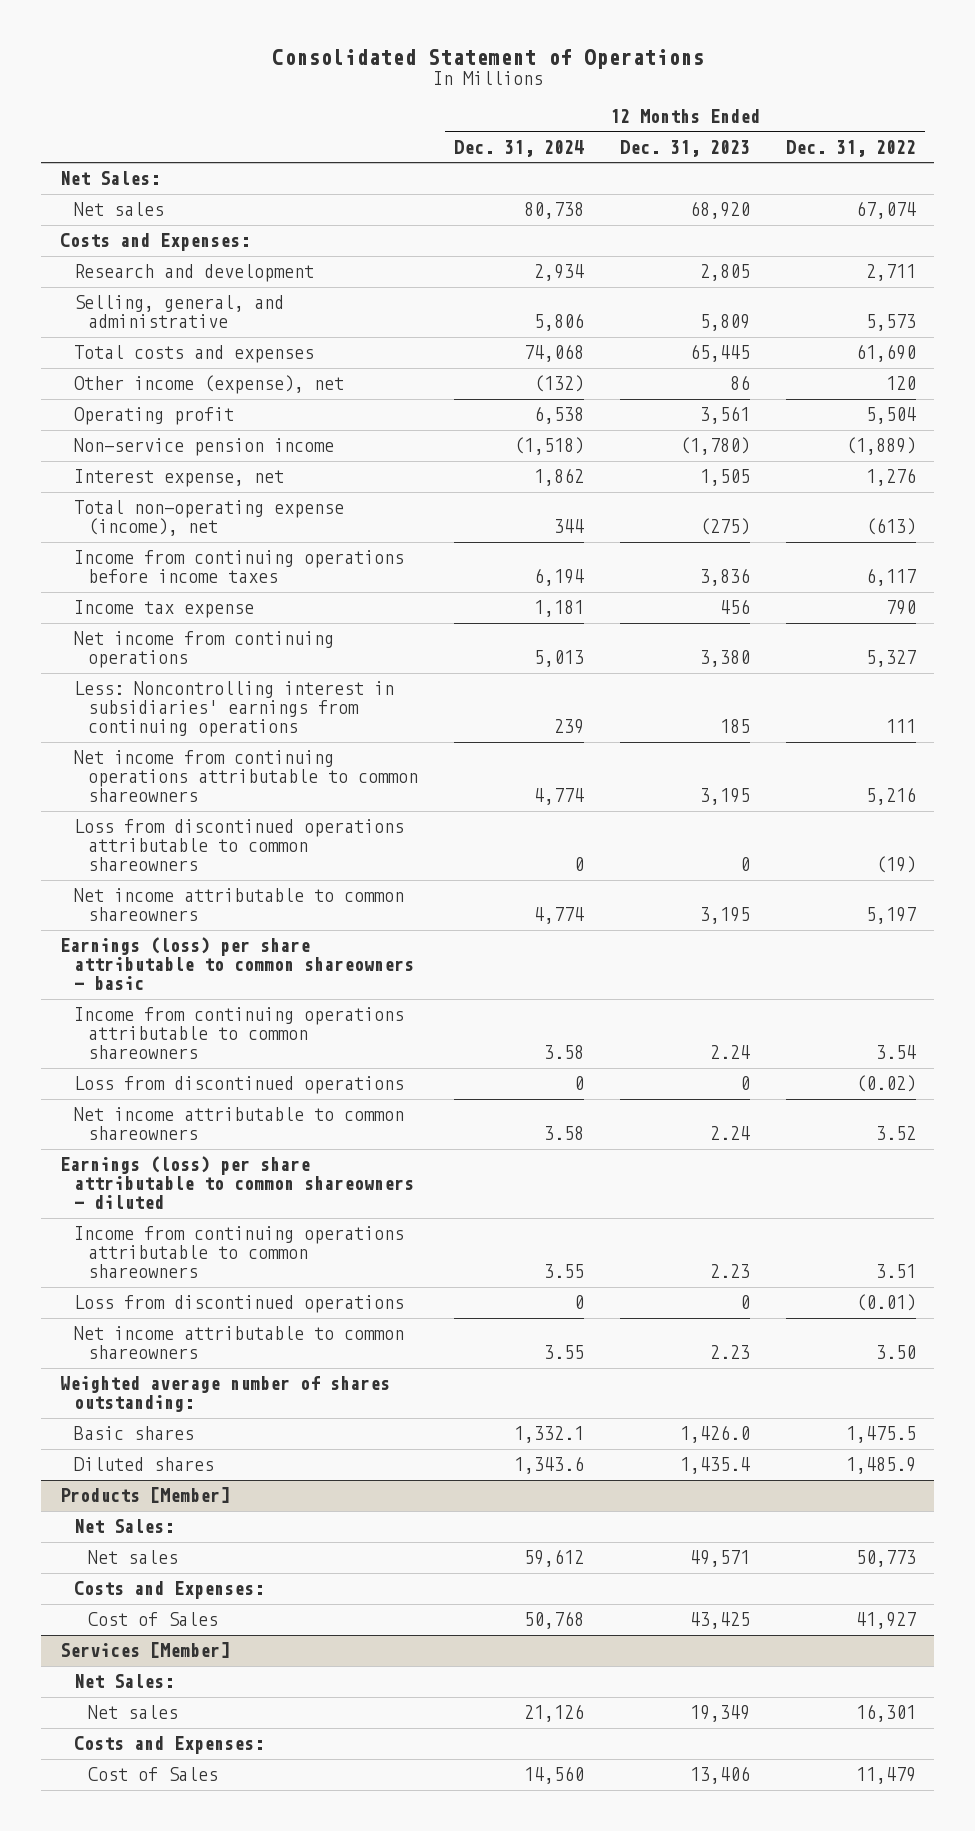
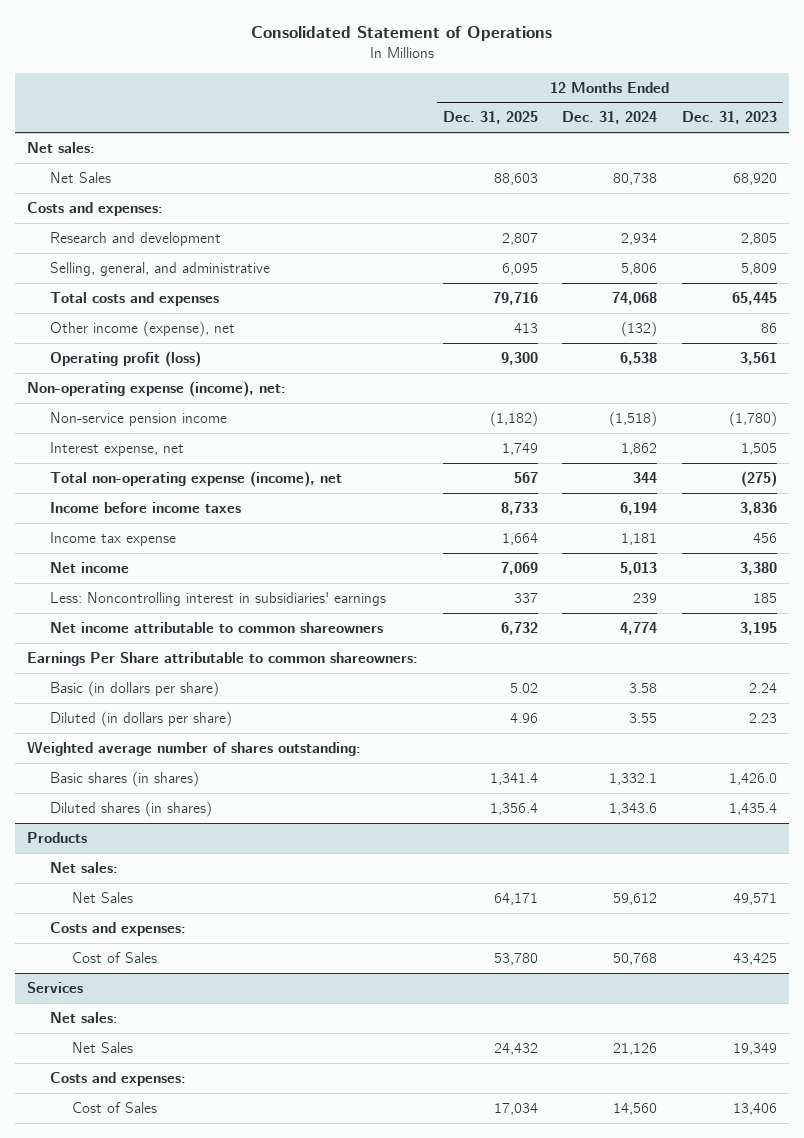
- | 12 Months Ended Dec. 31, 2024 | 12 Months Ended Dec. 31, 2023 | 12 Months Ended Dec. 31, 2022
+ | 12 Months Ended Dec. 31, 2025 | 12 Months Ended Dec. 31, 2024 | 12 Months Ended Dec. 31, 2023
- Net Sales:
- Net sales | 80,738 | 68,920 | 67,074
- Costs and Expenses:
+ Net sales:
+ Net Sales | 88,603 | 80,738 | 68,920
+ Costs and expenses:
- Operating profit | 6,538 | 3,561 | 5,504
+ Operating profit (loss) | 9,300 | 6,538 | 3,561
+ Non-operating expense (income), net:
- Income from continuing operations before income taxes | 6,194 | 3,836 | 6,117
+ Income before income taxes | 8,733 | 6,194 | 3,836
- Net income from continuing operations | 5,013 | 3,380 | 5,327
- Less: Noncontrolling interest in subsidiaries' earnings from continuing operations | 239 | 185 | 111
- Net income from continuing operations attributable to common shareowners | 4,774 | 3,195 | 5,216
- Loss from discontinued operations attributable to common shareowners | 0 | 0 | (19)
+ Net income | 7,069 | 5,013 | 3,380
+ Less: Noncontrolling interest in subsidiaries' earnings | 337 | 239 | 185
- Earnings (loss) per share attributable to common shareowners - basic
- Income from continuing operations attributable to common shareowners | 3.58 | 2.24 | 3.54
- Loss from discontinued operations | 0 | 0 | (0.02)
- Net income attributable to common shareowners | 3.58 | 2.24 | 3.52
- Earnings (loss) per share attributable to common shareowners - diluted
- Income from continuing operations attributable to common shareowners | 3.55 | 2.23 | 3.51
- Loss from discontinued operations | 0 | 0 | (0.01)
- Net income attributable to common shareowners | 3.55 | 2.23 | 3.50
+ Earnings Per Share attributable to common shareowners:
+ Basic (in dollars per share) | 5.02 | 3.58 | 2.24
+ Diluted (in dollars per share) | 4.96 | 3.55 | 2.23
- Basic shares | 1,332.1 | 1,426.0 | 1,475.5
- Diluted shares | 1,343.6 | 1,435.4 | 1,485.9
- Products [Member]
- Net Sales:
- Net sales | 59,612 | 49,571 | 50,773
- Costs and Expenses:
+ Basic shares (in shares) | 1,341.4 | 1,332.1 | 1,426.0
+ Diluted shares (in shares) | 1,356.4 | 1,343.6 | 1,435.4
+ Products
+ Net sales:
+ Net Sales | 64,171 | 59,612 | 49,571
+ Costs and expenses:
- Services [Member]
- Net Sales:
- Net sales | 21,126 | 19,349 | 16,301
- Costs and Expenses:
+ Services
+ Net sales:
+ Net Sales | 24,432 | 21,126 | 19,349
+ Costs and expenses:

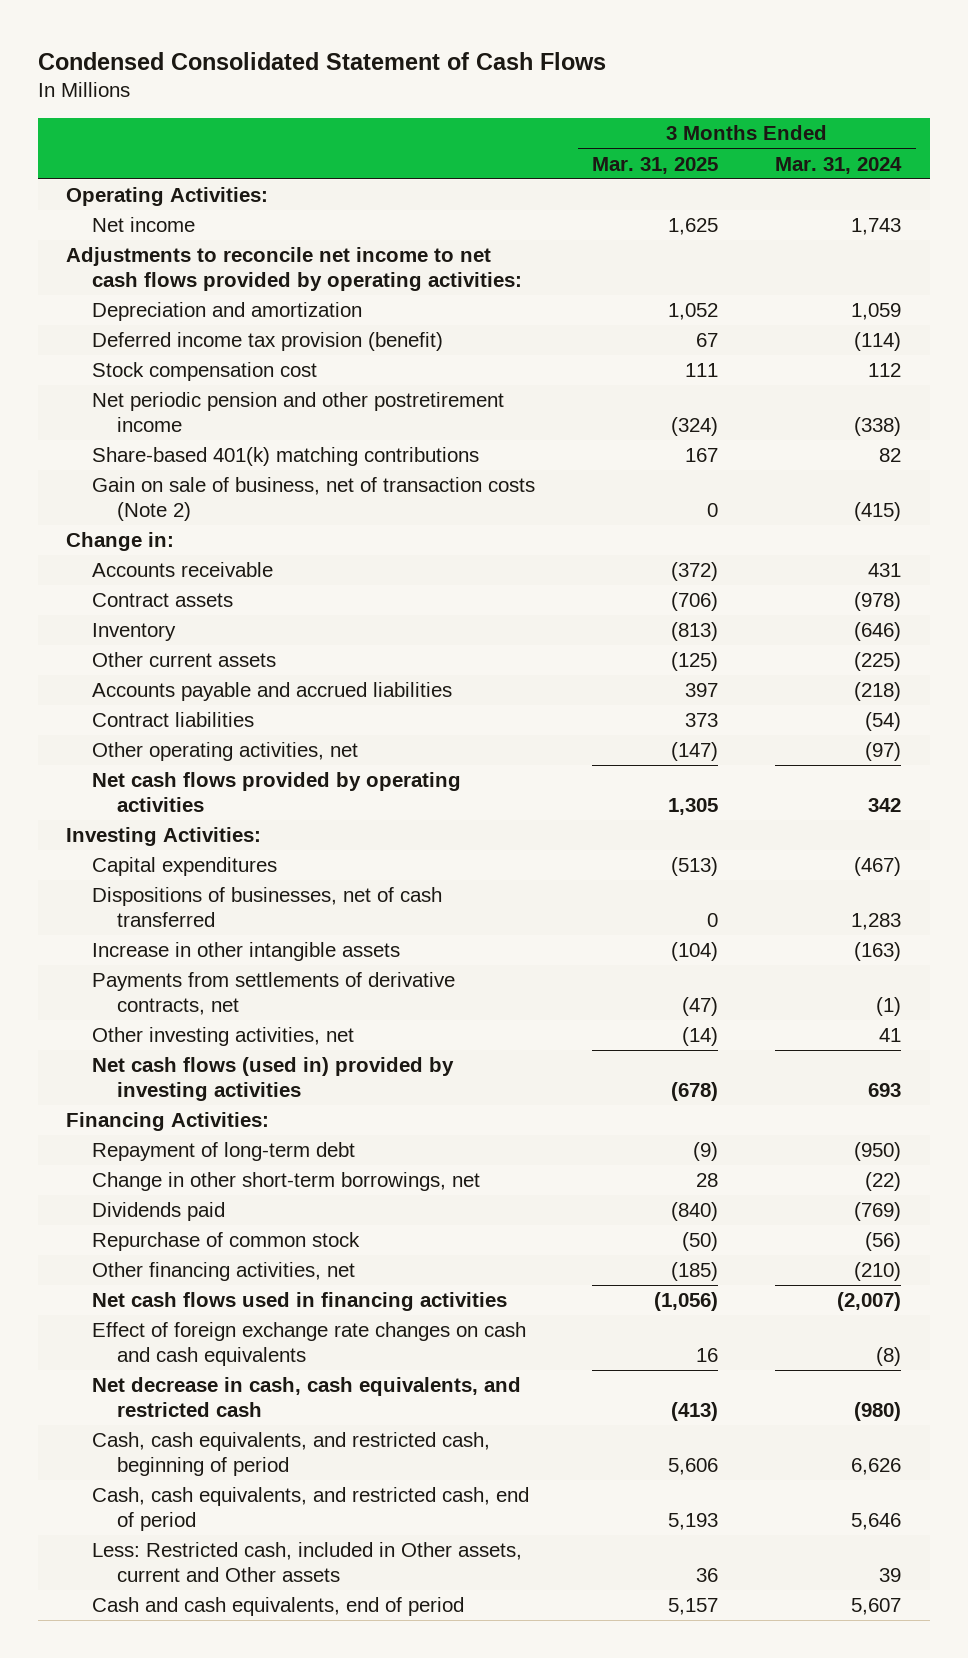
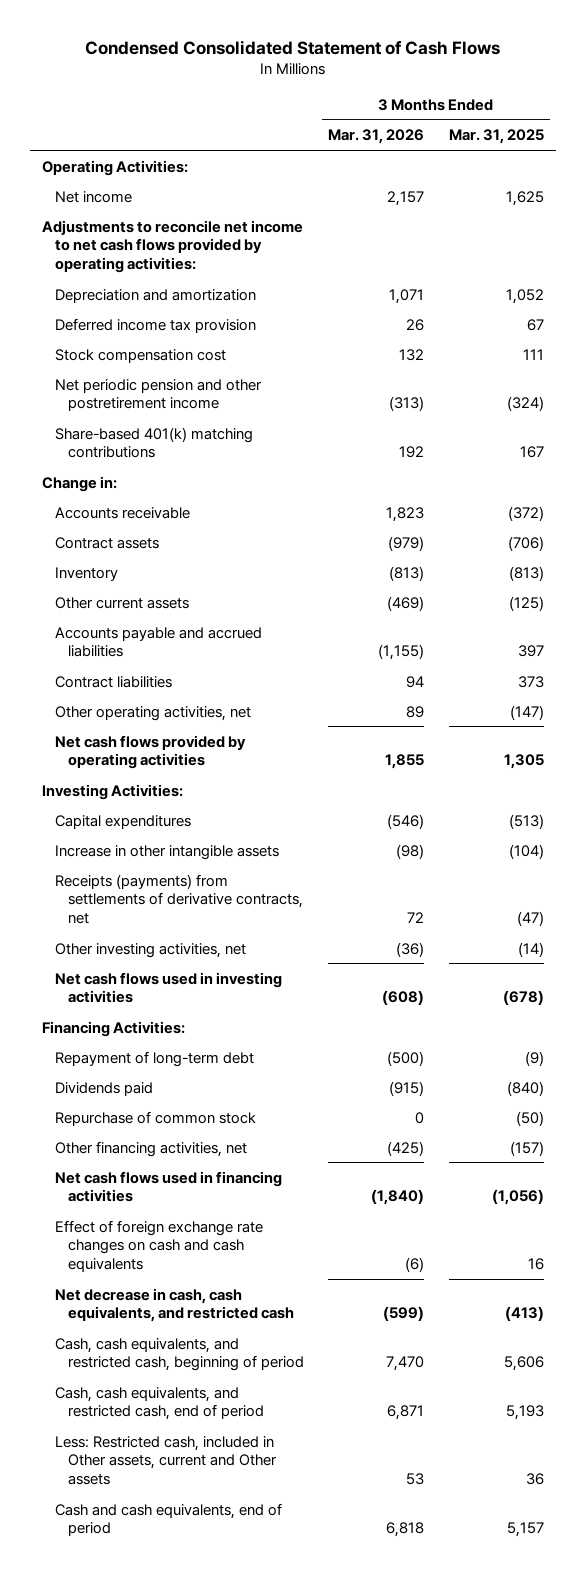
- | 3 Months Ended Mar. 31, 2025 | 3 Months Ended Mar. 31, 2024
+ | 3 Months Ended Mar. 31, 2026 | 3 Months Ended Mar. 31, 2025
- Deferred income tax provision (benefit) | 67 | (114)
+ Deferred income tax provision | 26 | 67
- Gain on sale of business, net of transaction costs (Note 2) | 0 | (415)
- Dispositions of businesses, net of cash transferred | 0 | 1,283
- Payments from settlements of derivative contracts, net | (47) | (1)
+ Receipts (payments) from settlements of derivative contracts, net | 72 | (47)
- Net cash flows (used in) provided by investing activities | (678) | 693
+ Net cash flows used in investing activities | (608) | (678)
- Change in other short-term borrowings, net | 28 | (22)
- Other financing activities, net | (185) | (210)
+ Other financing activities, net | (425) | (157)

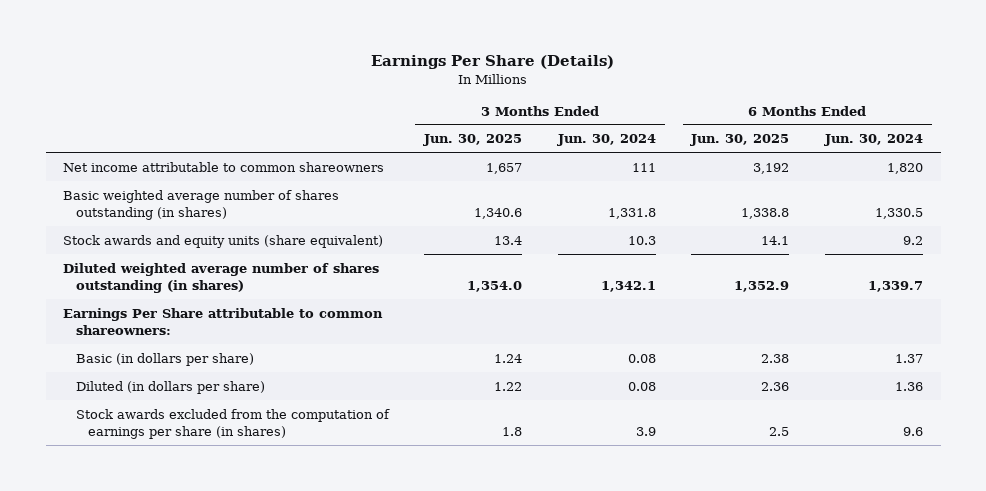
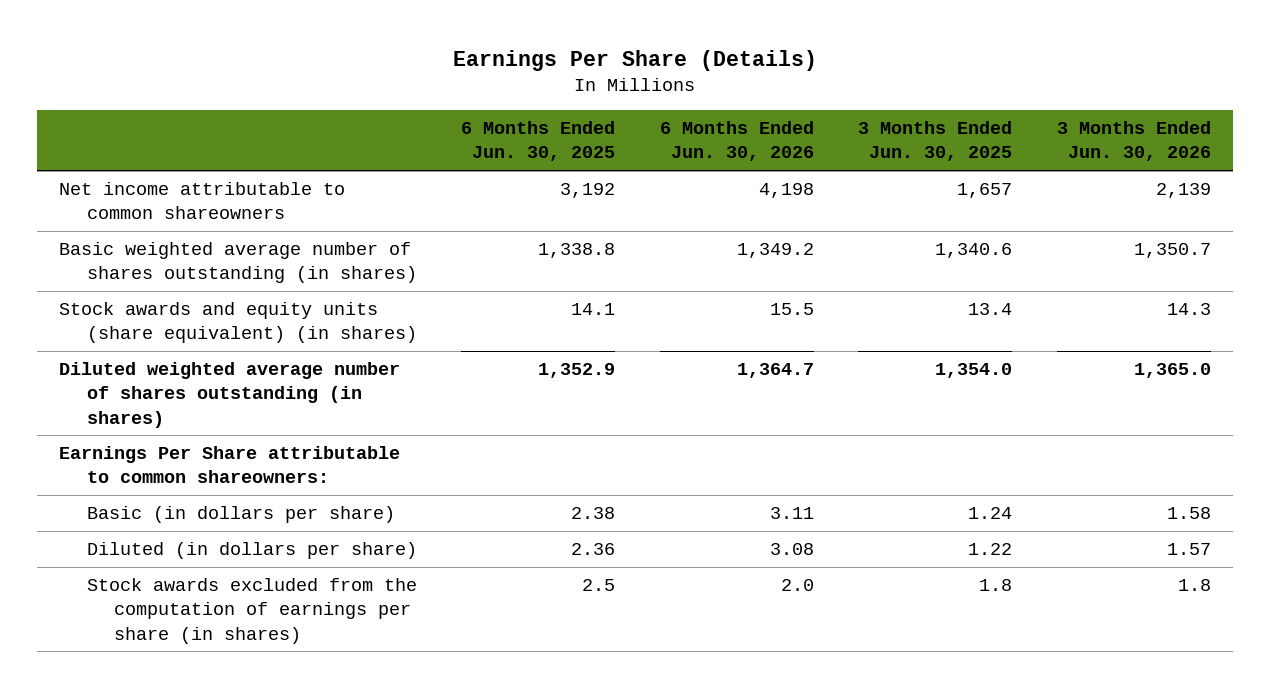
- | 3 Months Ended Jun. 30, 2025 | 3 Months Ended Jun. 30, 2024 | 6 Months Ended Jun. 30, 2025 | 6 Months Ended Jun. 30, 2024
+ | 6 Months Ended Jun. 30, 2025 | 6 Months Ended Jun. 30, 2026 | 3 Months Ended Jun. 30, 2025 | 3 Months Ended Jun. 30, 2026
- Stock awards and equity units (share equivalent) | 13.4 | 10.3 | 14.1 | 9.2
+ Stock awards and equity units (share equivalent) (in shares) | 14.1 | 15.5 | 13.4 | 14.3

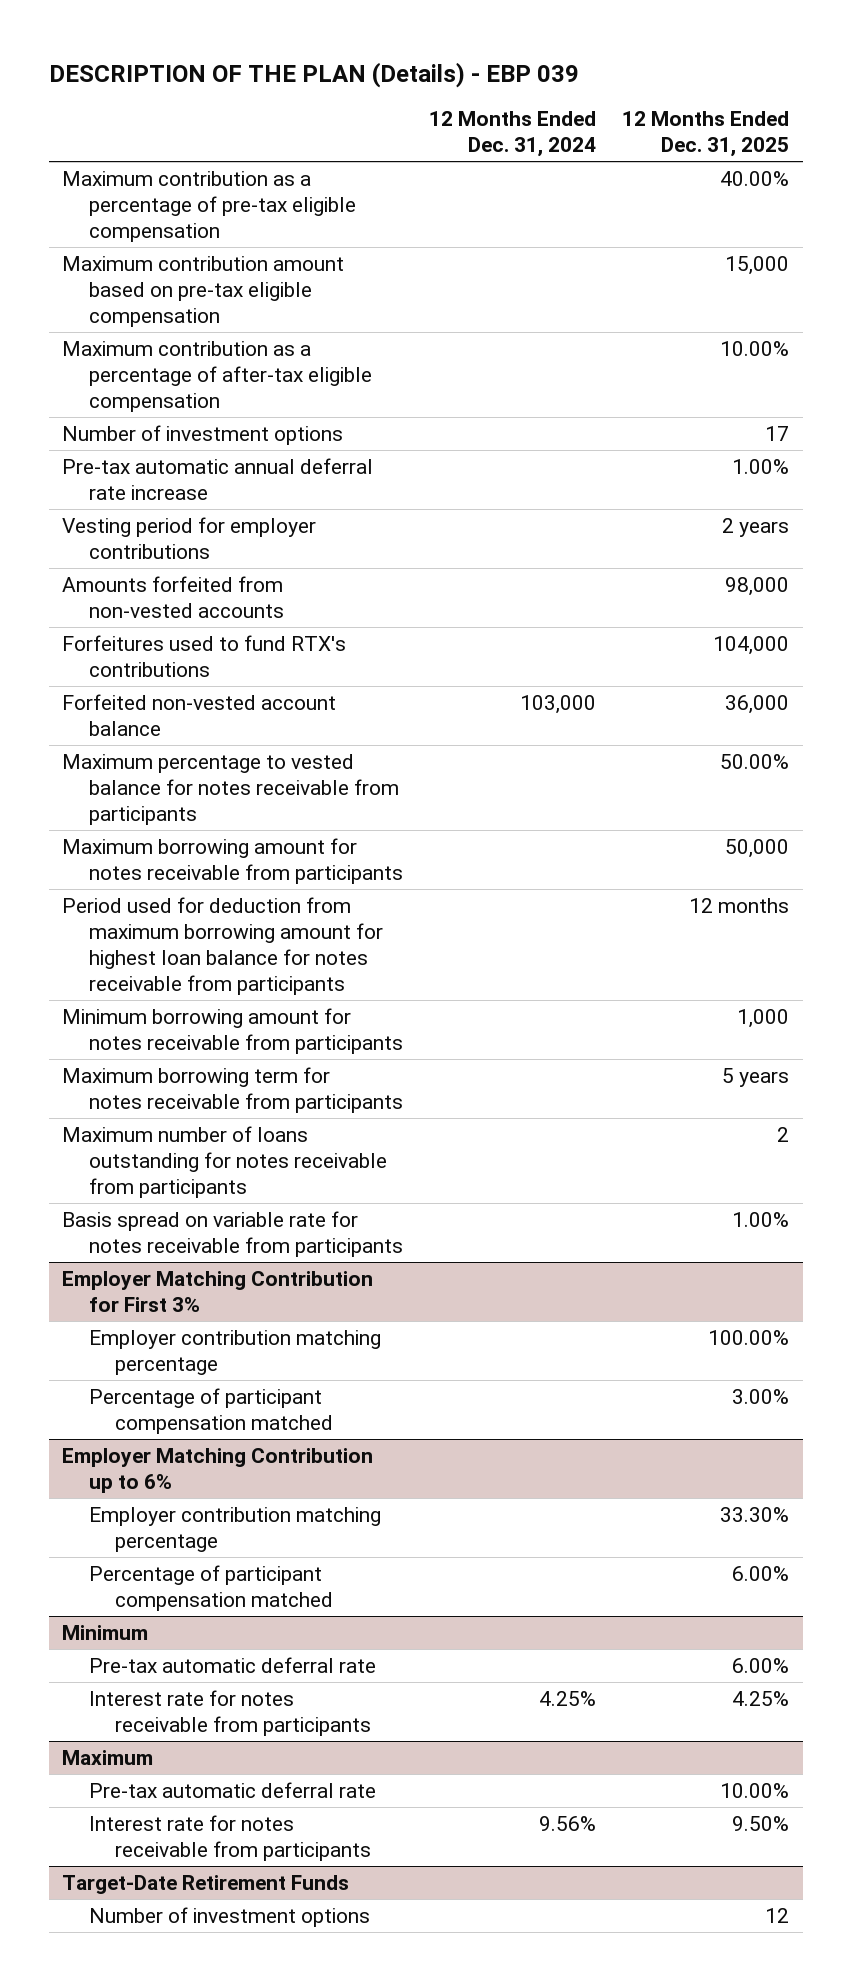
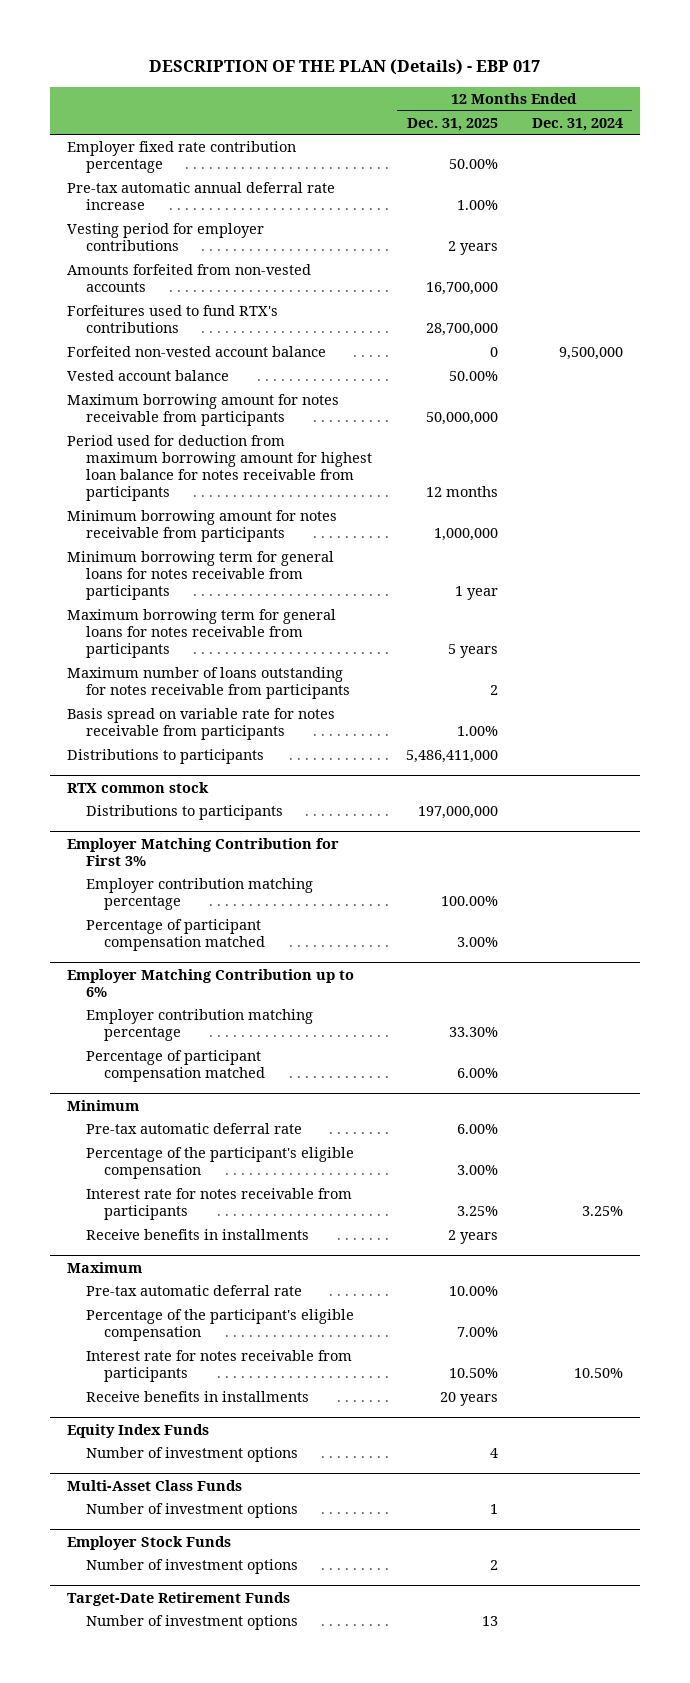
- DESCRIPTION OF THE PLAN (Details) - EBP 039
+ DESCRIPTION OF THE PLAN (Details) - EBP 017
- | 12 Months Ended Dec. 31, 2024 | 12 Months Ended Dec. 31, 2025
+ | 12 Months Ended Dec. 31, 2025 | 12 Months Ended Dec. 31, 2024
- Maximum contribution as a percentage of pre-tax eligible compensation | | 40.00%
- Maximum contribution amount based on pre-tax eligible compensation | | 15,000
- Maximum contribution as a percentage of after-tax eligible compensation | | 10.00%
- Number of investment options | | 17
+ Employer fixed rate contribution percentage | 50.00% |
- Amounts forfeited from non-vested accounts | | 98,000
- Forfeitures used to fund RTX's contributions | | 104,000
- Forfeited non-vested account balance | 103,000 | 36,000
- Maximum percentage to vested balance for notes receivable from participants | | 50.00%
- Maximum borrowing amount for notes receivable from participants | | 50,000
+ Amounts forfeited from non-vested accounts | 16,700,000 |
+ Forfeitures used to fund RTX's contributions | 28,700,000 |
+ Forfeited non-vested account balance | 0 | 9,500,000
+ Vested account balance | 50.00% |
+ Maximum borrowing amount for notes receivable from participants | 50,000,000 |
- Minimum borrowing amount for notes receivable from participants | | 1,000
- Maximum borrowing term for notes receivable from participants | | 5 years
+ Minimum borrowing amount for notes receivable from participants | 1,000,000 |
+ Minimum borrowing term for general loans for notes receivable from participants | 1 year |
+ Maximum borrowing term for general loans for notes receivable from participants | 5 years |
+ Distributions to participants | 5,486,411,000 |
+ RTX common stock
+ Distributions to participants | 197,000,000 |
@ Minimum
- Interest rate for notes receivable from participants | 4.25% | 4.25%
+ Percentage of the participant's eligible compensation | 3.00% |
+ Interest rate for notes receivable from participants | 3.25% | 3.25%
+ Receive benefits in installments | 2 years |
@ Maximum
- Interest rate for notes receivable from participants | 9.56% | 9.50%
+ Percentage of the participant's eligible compensation | 7.00% |
+ Interest rate for notes receivable from participants | 10.50% | 10.50%
+ Receive benefits in installments | 20 years |
+ Equity Index Funds
+ Number of investment options | 4 |
+ Multi-Asset Class Funds
+ Number of investment options | 1 |
+ Employer Stock Funds
+ Number of investment options | 2 |
@ Target-Date Retirement Funds
- Number of investment options | | 12
+ Number of investment options | 13 |

